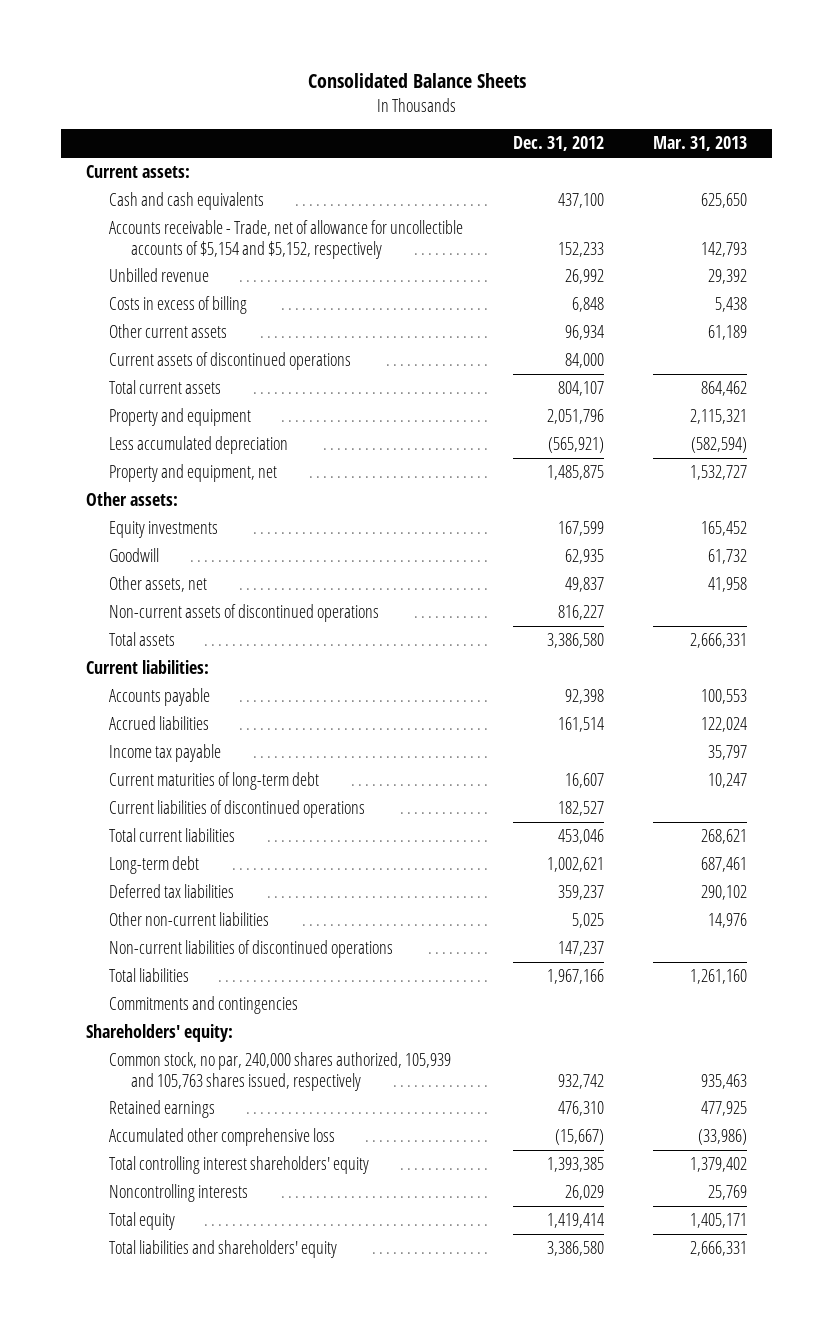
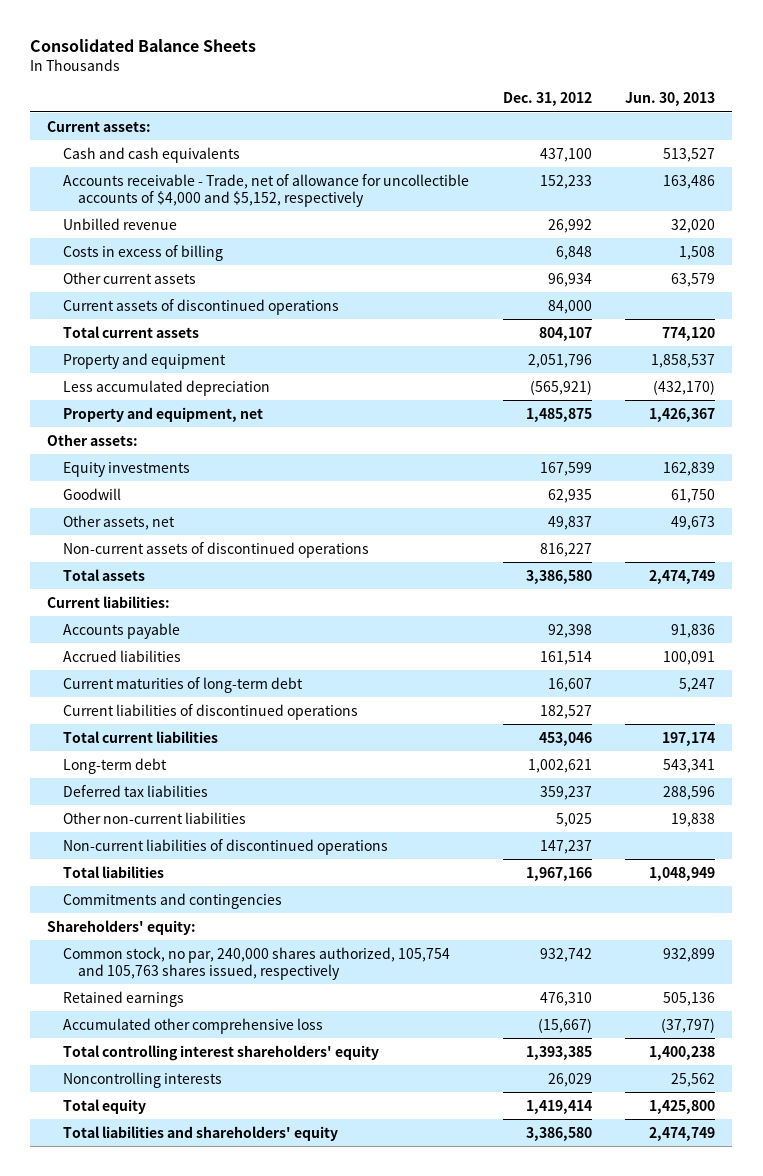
- | Dec. 31, 2012 | Mar. 31, 2013
+ | Dec. 31, 2012 | Jun. 30, 2013
- Accounts receivable - Trade, net of allowance for uncollectible accounts of $5,154 and $5,152, respectively | 152,233 | 142,793
+ Accounts receivable - Trade, net of allowance for uncollectible accounts of $4,000 and $5,152, respectively | 152,233 | 163,486
- Income tax payable | | 35,797
- Common stock, no par, 240,000 shares authorized, 105,939 and 105,763 shares issued, respectively | 932,742 | 935,463
+ Common stock, no par, 240,000 shares authorized, 105,754 and 105,763 shares issued, respectively | 932,742 | 932,899

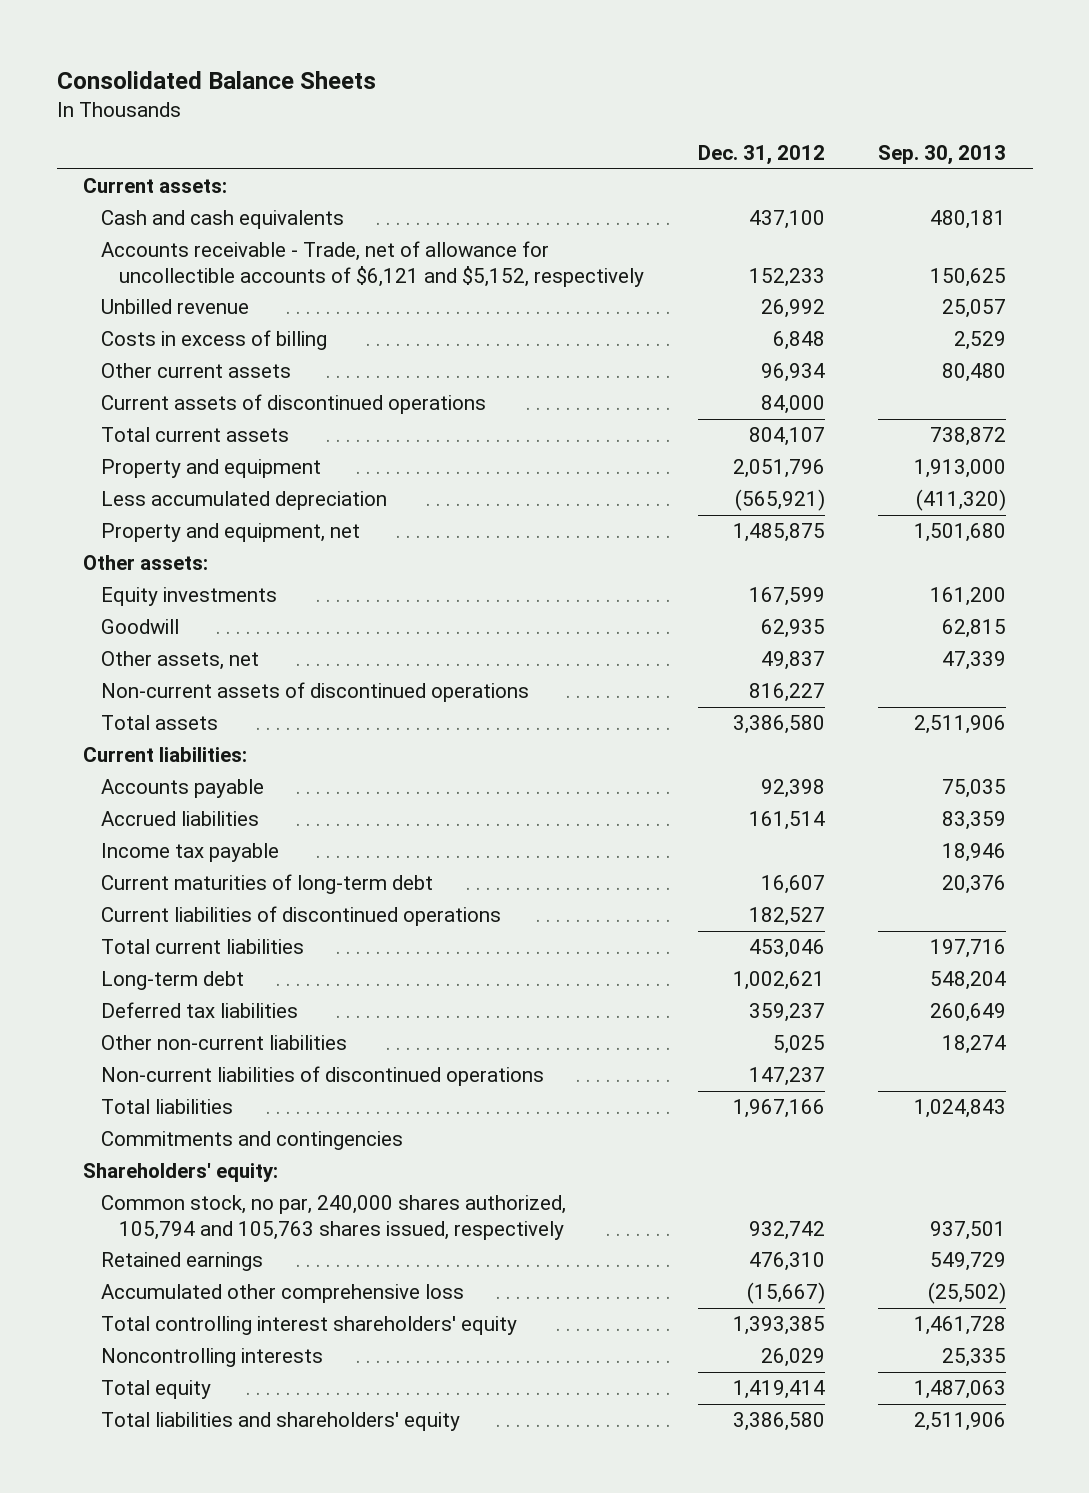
- | Dec. 31, 2012 | Jun. 30, 2013
+ | Dec. 31, 2012 | Sep. 30, 2013
- Accounts receivable - Trade, net of allowance for uncollectible accounts of $4,000 and $5,152, respectively | 152,233 | 163,486
+ Accounts receivable - Trade, net of allowance for uncollectible accounts of $6,121 and $5,152, respectively | 152,233 | 150,625
+ Income tax payable | | 18,946
- Common stock, no par, 240,000 shares authorized, 105,754 and 105,763 shares issued, respectively | 932,742 | 932,899
+ Common stock, no par, 240,000 shares authorized, 105,794 and 105,763 shares issued, respectively | 932,742 | 937,501

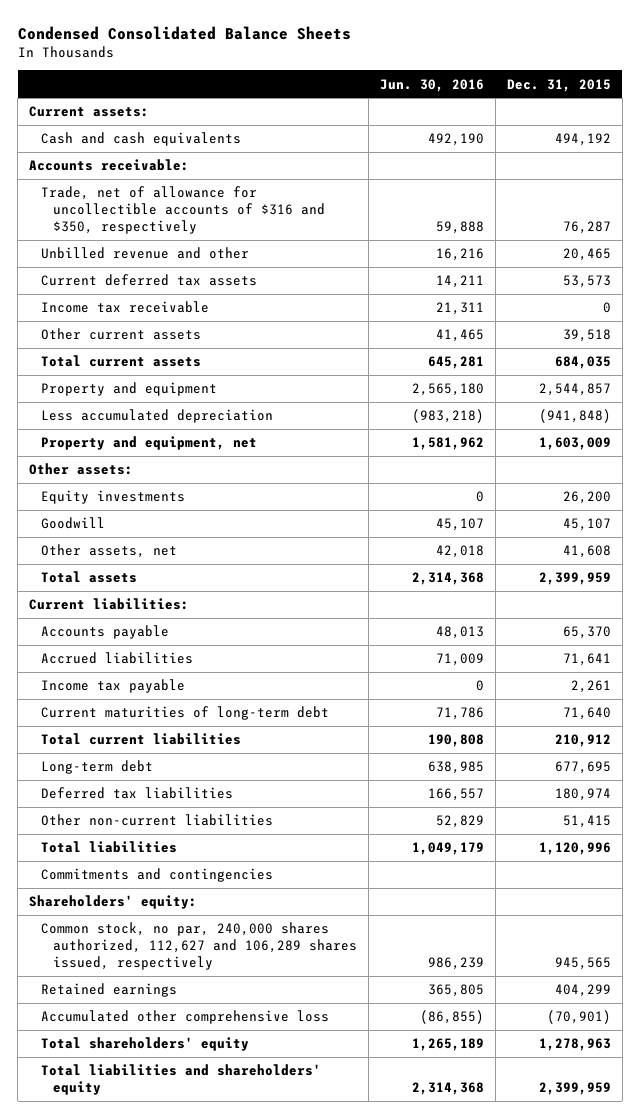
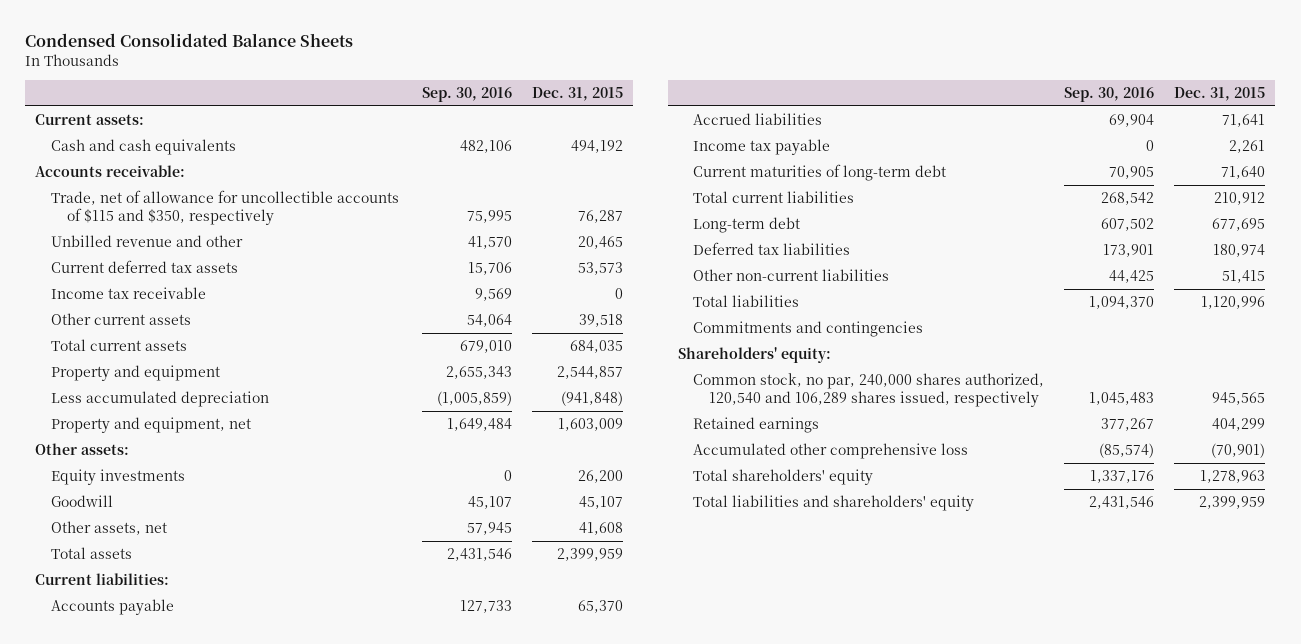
- | Jun. 30, 2016 | Dec. 31, 2015
+ | Sep. 30, 2016 | Dec. 31, 2015
- Trade, net of allowance for uncollectible accounts of $316 and $350, respectively | 59,888 | 76,287
+ Trade, net of allowance for uncollectible accounts of $115 and $350, respectively | 75,995 | 76,287
- Common stock, no par, 240,000 shares authorized, 112,627 and 106,289 shares issued, respectively | 986,239 | 945,565
+ Common stock, no par, 240,000 shares authorized, 120,540 and 106,289 shares issued, respectively | 1,045,483 | 945,565

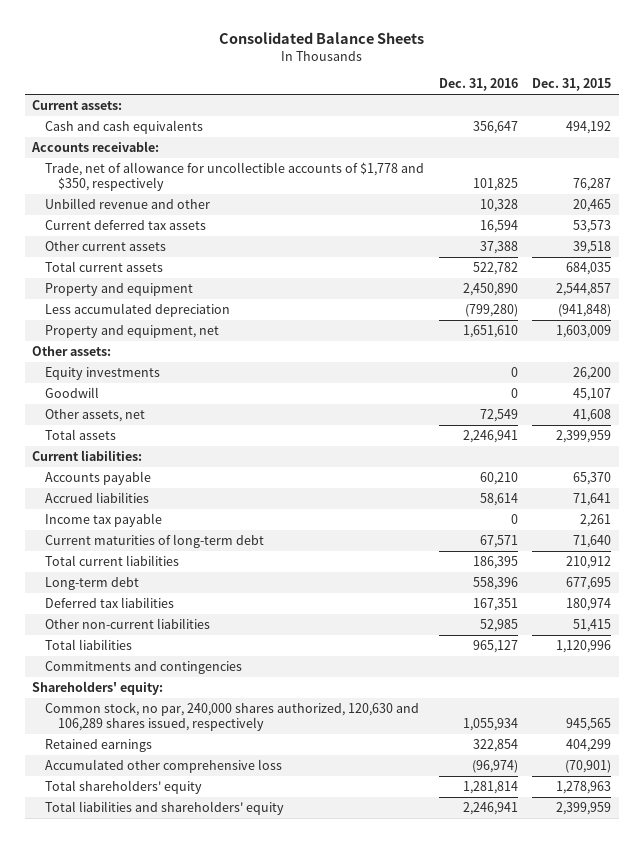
- Condensed Consolidated Balance Sheets
+ Consolidated Balance Sheets
- | Sep. 30, 2016 | Dec. 31, 2015
+ | Dec. 31, 2016 | Dec. 31, 2015
- Trade, net of allowance for uncollectible accounts of $115 and $350, respectively | 75,995 | 76,287
+ Trade, net of allowance for uncollectible accounts of $1,778 and $350, respectively | 101,825 | 76,287
- Income tax receivable | 9,569 | 0
- Common stock, no par, 240,000 shares authorized, 120,540 and 106,289 shares issued, respectively | 1,045,483 | 945,565
+ Common stock, no par, 240,000 shares authorized, 120,630 and 106,289 shares issued, respectively | 1,055,934 | 945,565

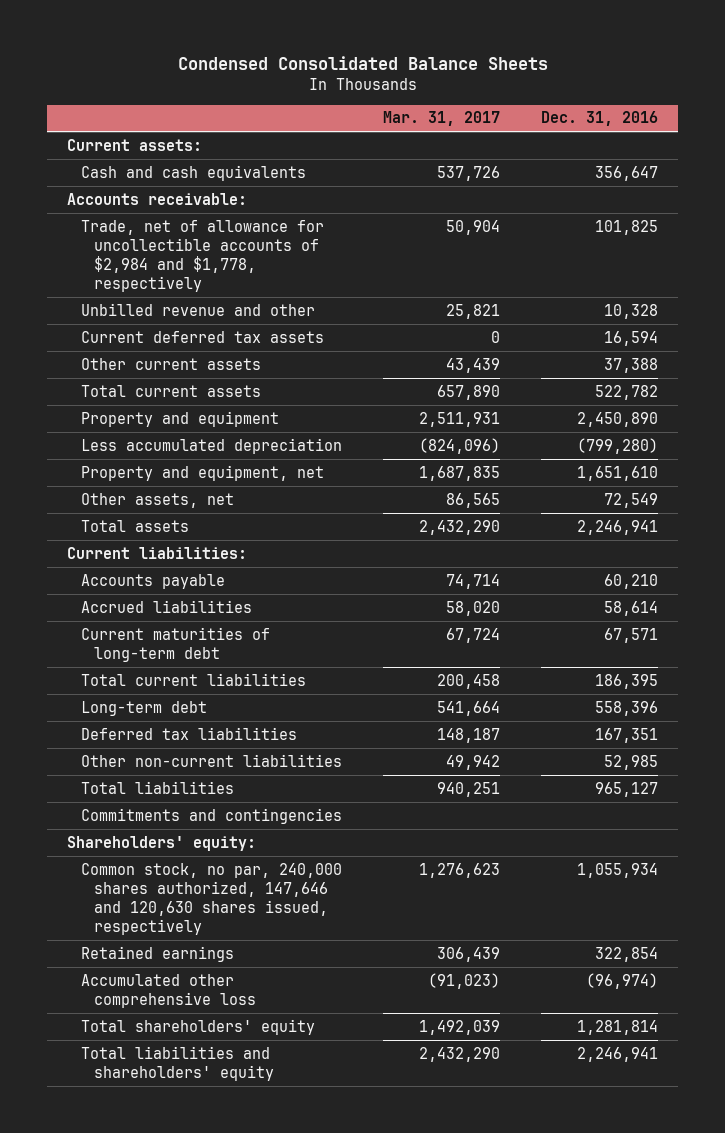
- Consolidated Balance Sheets
+ Condensed Consolidated Balance Sheets
- | Dec. 31, 2016 | Dec. 31, 2015
+ | Mar. 31, 2017 | Dec. 31, 2016
- Trade, net of allowance for uncollectible accounts of $1,778 and $350, respectively | 101,825 | 76,287
+ Trade, net of allowance for uncollectible accounts of $2,984 and $1,778, respectively | 50,904 | 101,825
- Other assets:
- Equity investments | 0 | 26,200
- Goodwill | 0 | 45,107
- Income tax payable | 0 | 2,261
- Common stock, no par, 240,000 shares authorized, 120,630 and 106,289 shares issued, respectively | 1,055,934 | 945,565
+ Common stock, no par, 240,000 shares authorized, 147,646 and 120,630 shares issued, respectively | 1,276,623 | 1,055,934

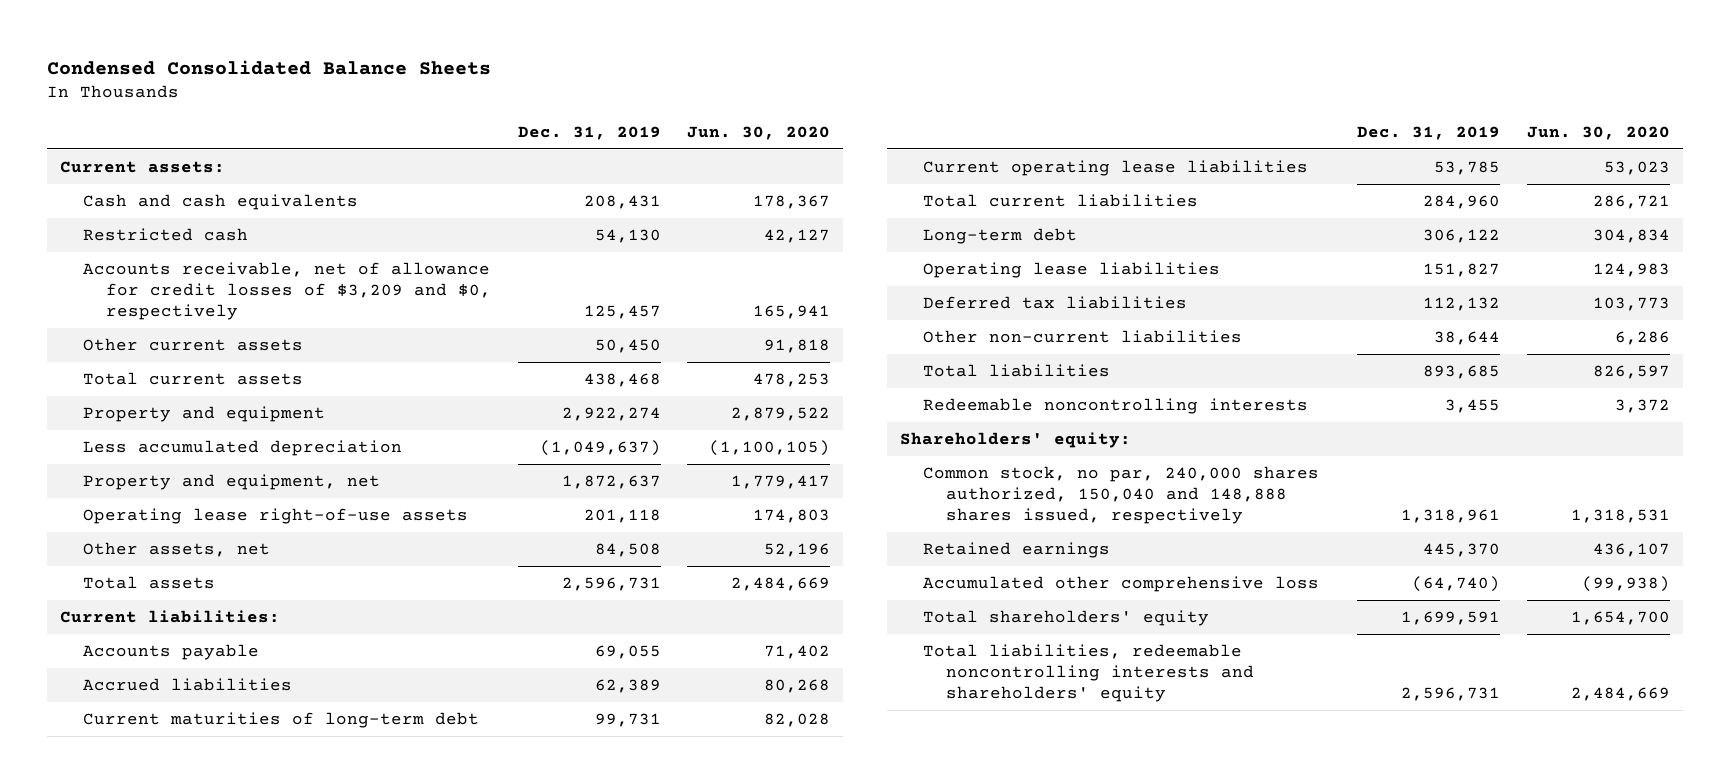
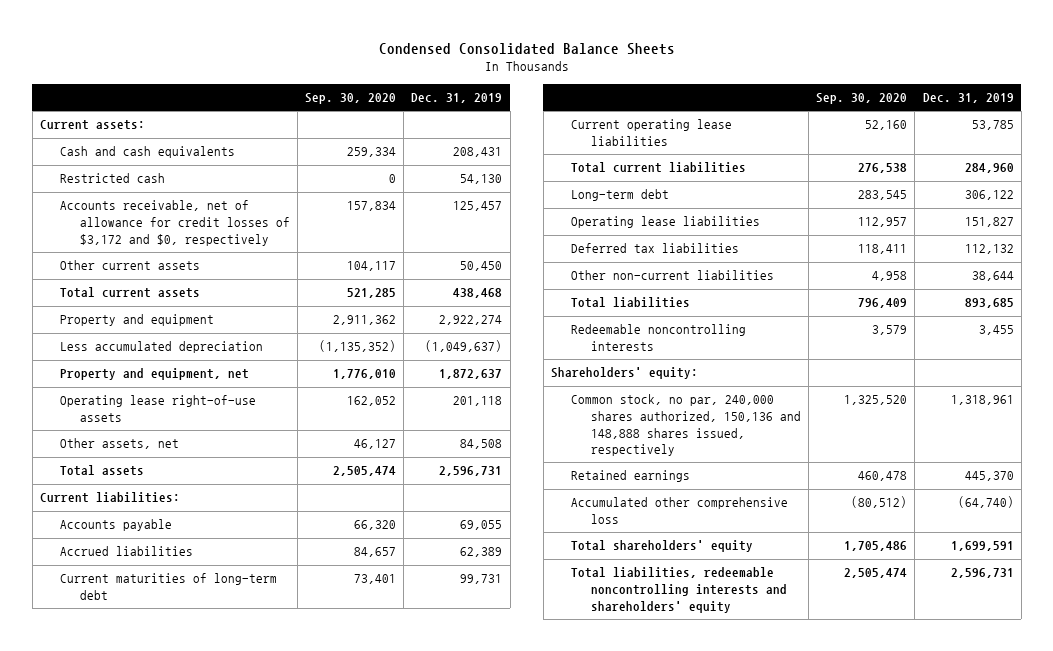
- | Dec. 31, 2019 | Jun. 30, 2020
+ | Sep. 30, 2020 | Dec. 31, 2019
- Accounts receivable, net of allowance for credit losses of $3,209 and $0, respectively | 125,457 | 165,941
+ Accounts receivable, net of allowance for credit losses of $3,172 and $0, respectively | 157,834 | 125,457
- Common stock, no par, 240,000 shares authorized, 150,040 and 148,888 shares issued, respectively | 1,318,961 | 1,318,531
+ Common stock, no par, 240,000 shares authorized, 150,136 and 148,888 shares issued, respectively | 1,325,520 | 1,318,961

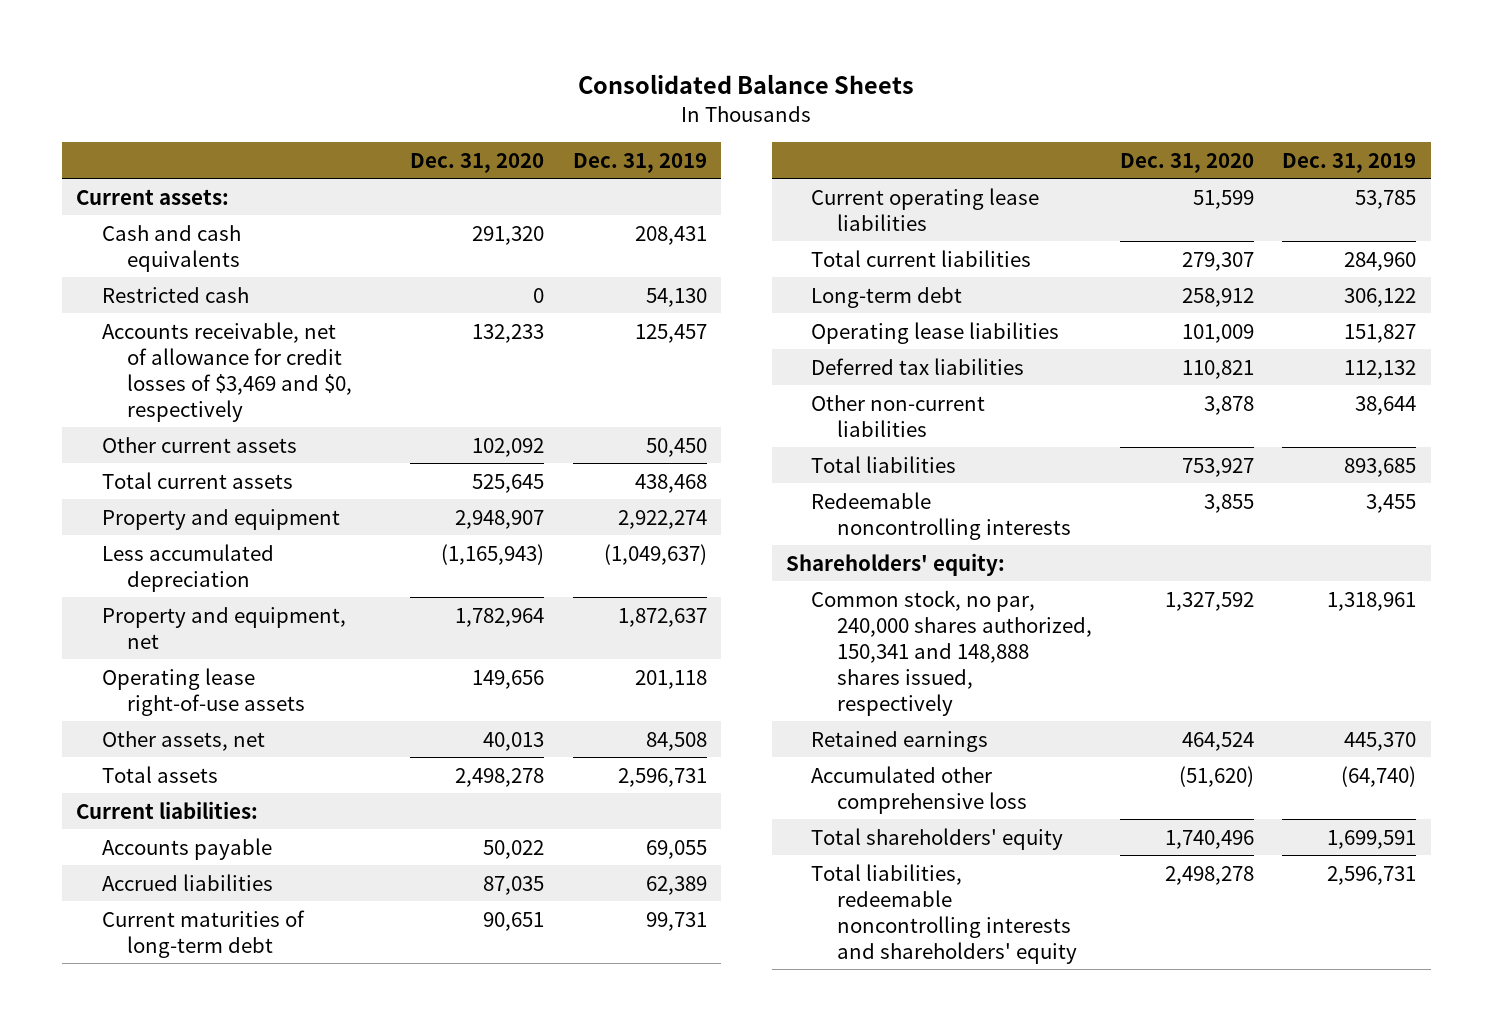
- Condensed Consolidated Balance Sheets
+ Consolidated Balance Sheets
- | Sep. 30, 2020 | Dec. 31, 2019
+ | Dec. 31, 2020 | Dec. 31, 2019
- Accounts receivable, net of allowance for credit losses of $3,172 and $0, respectively | 157,834 | 125,457
+ Accounts receivable, net of allowance for credit losses of $3,469 and $0, respectively | 132,233 | 125,457
- Common stock, no par, 240,000 shares authorized, 150,136 and 148,888 shares issued, respectively | 1,325,520 | 1,318,961
+ Common stock, no par, 240,000 shares authorized, 150,341 and 148,888 shares issued, respectively | 1,327,592 | 1,318,961

